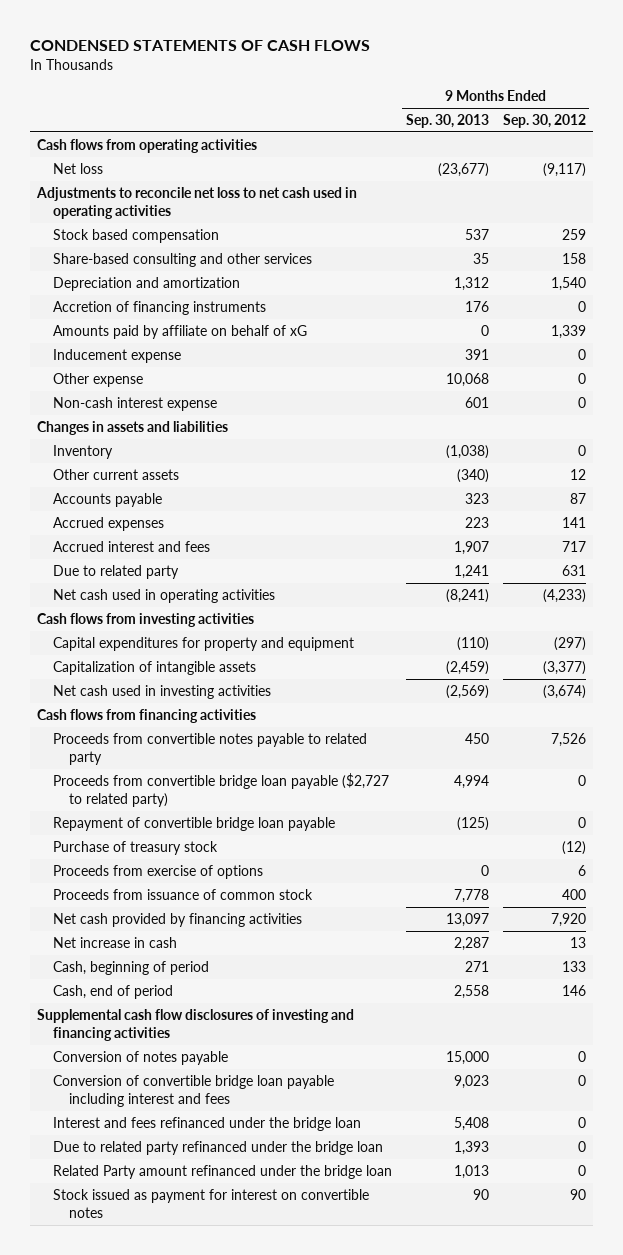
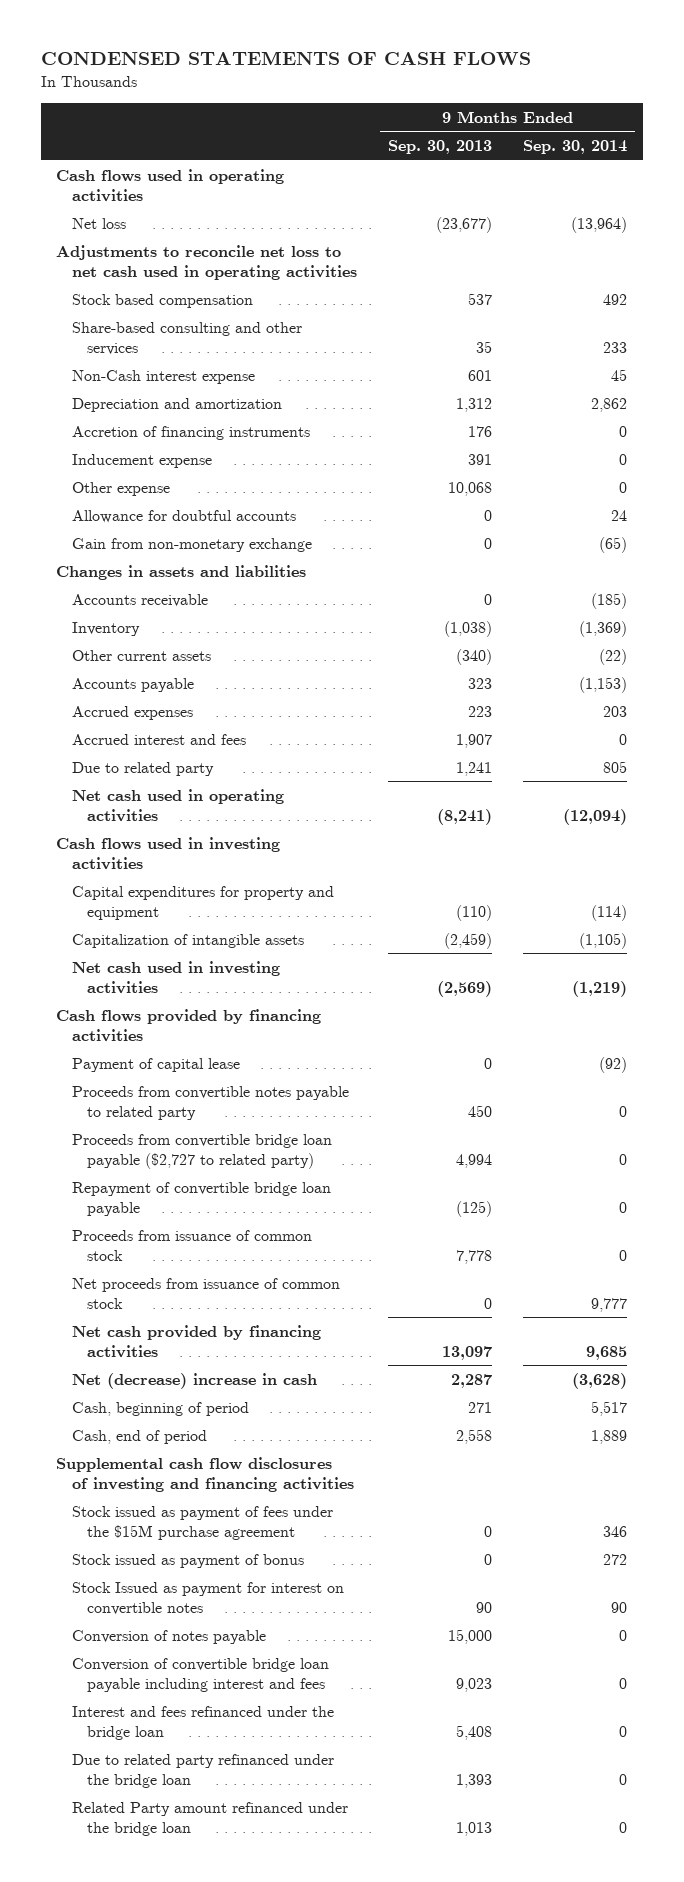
- | 9 Months Ended Sep. 30, 2013 | 9 Months Ended Sep. 30, 2012
+ | 9 Months Ended Sep. 30, 2013 | 9 Months Ended Sep. 30, 2014
- Cash flows from operating activities
+ Cash flows used in operating activities
+ Non-Cash interest expense | 601 | 45
- Amounts paid by affiliate on behalf of xG | 0 | 1,339
- Non-cash interest expense | 601 | 0
+ Allowance for doubtful accounts | 0 | 24
+ Gain from non-monetary exchange | 0 | (65)
+ Accounts receivable | 0 | (185)
- Cash flows from investing activities
+ Cash flows used in investing activities
- Cash flows from financing activities
+ Cash flows provided by financing activities
+ Payment of capital lease | 0 | (92)
- Purchase of treasury stock | | (12)
- Proceeds from exercise of options | 0 | 6
+ Net proceeds from issuance of common stock | 0 | 9,777
- Net increase in cash | 2,287 | 13
+ Net (decrease) increase in cash | 2,287 | (3,628)
+ Stock issued as payment of fees under the $15M purchase agreement | 0 | 346
+ Stock issued as payment of bonus | 0 | 272
+ Stock Issued as payment for interest on convertible notes | 90 | 90
- Stock issued as payment for interest on convertible notes | 90 | 90

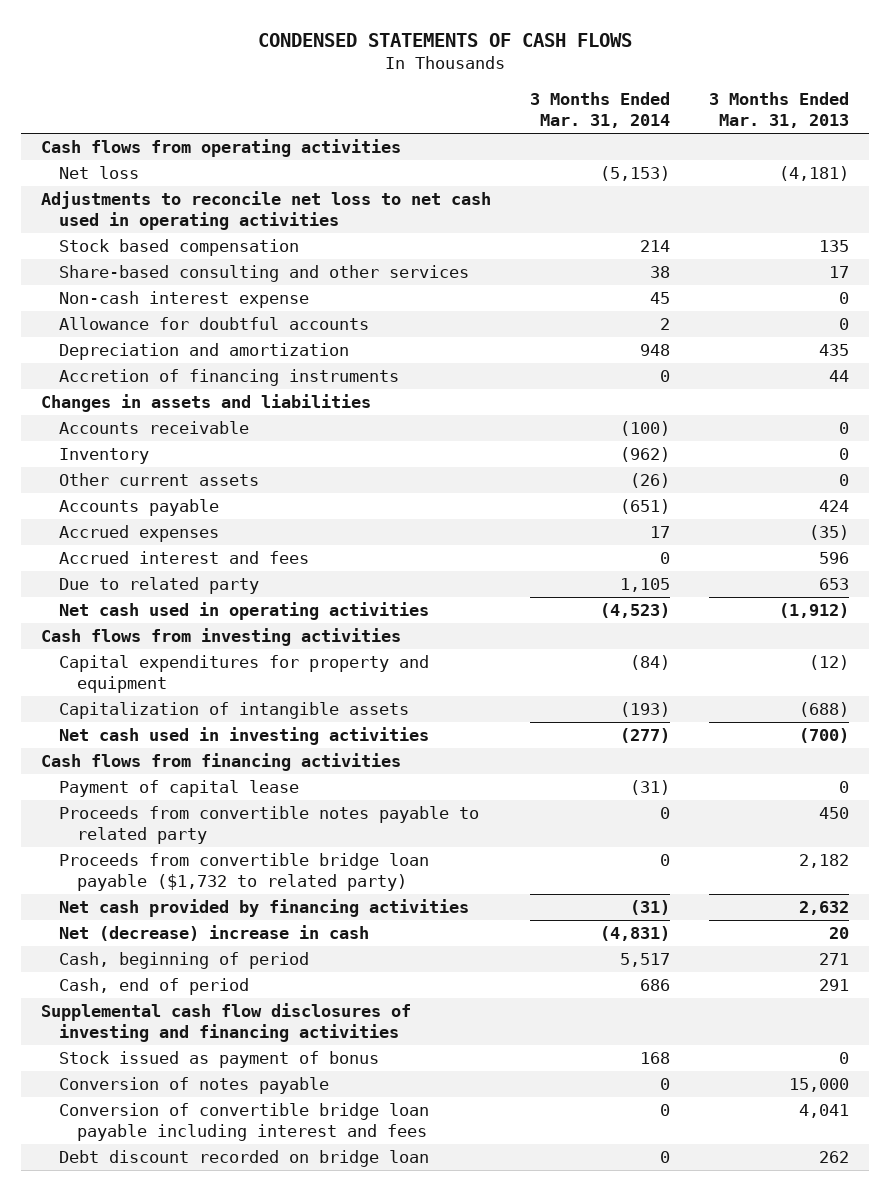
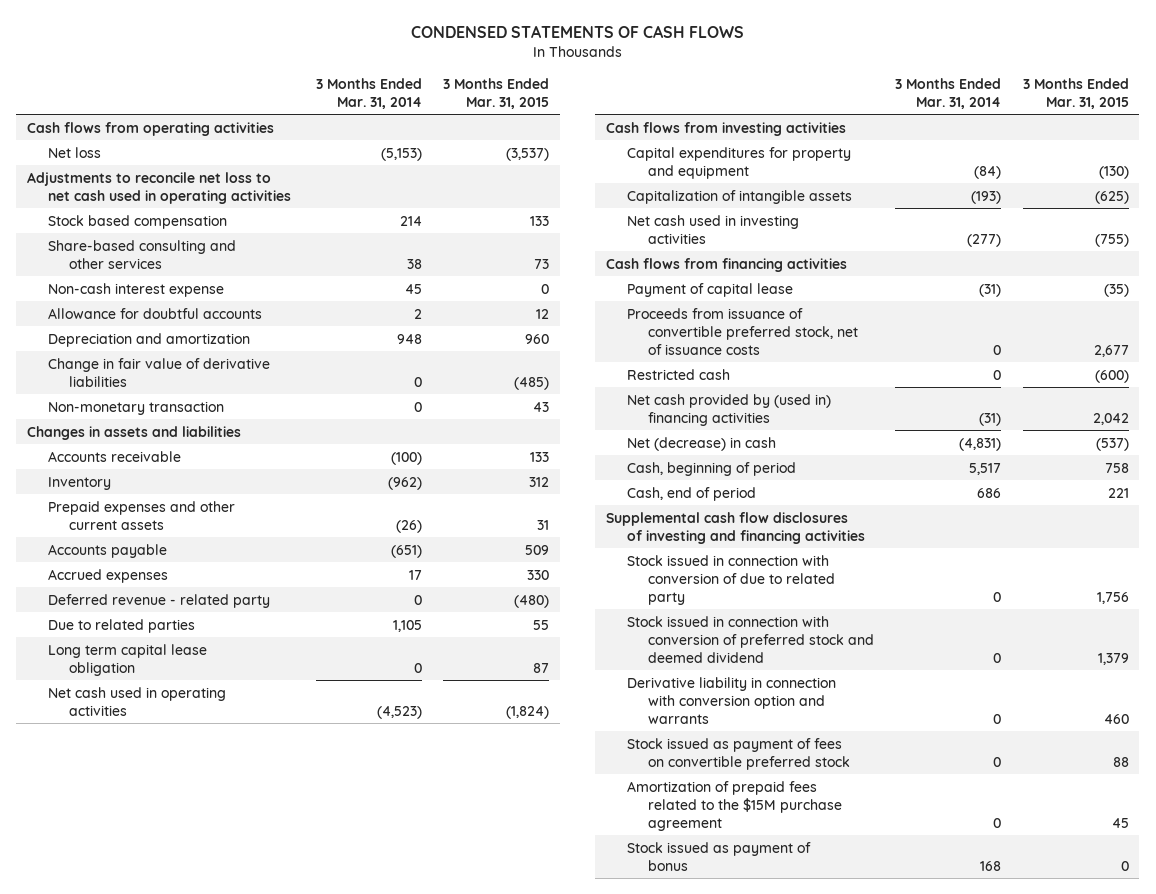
- | 3 Months Ended Mar. 31, 2014 | 3 Months Ended Mar. 31, 2013
+ | 3 Months Ended Mar. 31, 2014 | 3 Months Ended Mar. 31, 2015
- Accretion of financing instruments | 0 | 44
+ Change in fair value of derivative liabilities | 0 | (485)
+ Non-monetary transaction | 0 | 43
- Other current assets | (26) | 0
+ Prepaid expenses and other current assets | (26) | 31
- Accrued interest and fees | 0 | 596
- Due to related party | 1,105 | 653
+ Deferred revenue - related party | 0 | (480)
+ Due to related parties | 1,105 | 55
+ Long term capital lease obligation | 0 | 87
- Proceeds from convertible notes payable to related party | 0 | 450
- Proceeds from convertible bridge loan payable ($1,732 to related party) | 0 | 2,182
- Net cash provided by financing activities | (31) | 2,632
- Net (decrease) increase in cash | (4,831) | 20
+ Proceeds from issuance of convertible preferred stock, net of issuance costs | 0 | 2,677
+ Restricted cash | 0 | (600)
+ Net cash provided by (used in) financing activities | (31) | 2,042
+ Net (decrease) in cash | (4,831) | (537)
+ Stock issued in connection with conversion of due to related party | 0 | 1,756
+ Stock issued in connection with conversion of preferred stock and deemed dividend | 0 | 1,379
+ Derivative liability in connection with conversion option and warrants | 0 | 460
+ Stock issued as payment of fees on convertible preferred stock | 0 | 88
+ Amortization of prepaid fees related to the $15M purchase agreement | 0 | 45
- Conversion of notes payable | 0 | 15,000
- Conversion of convertible bridge loan payable including interest and fees | 0 | 4,041
- Debt discount recorded on bridge loan | 0 | 262

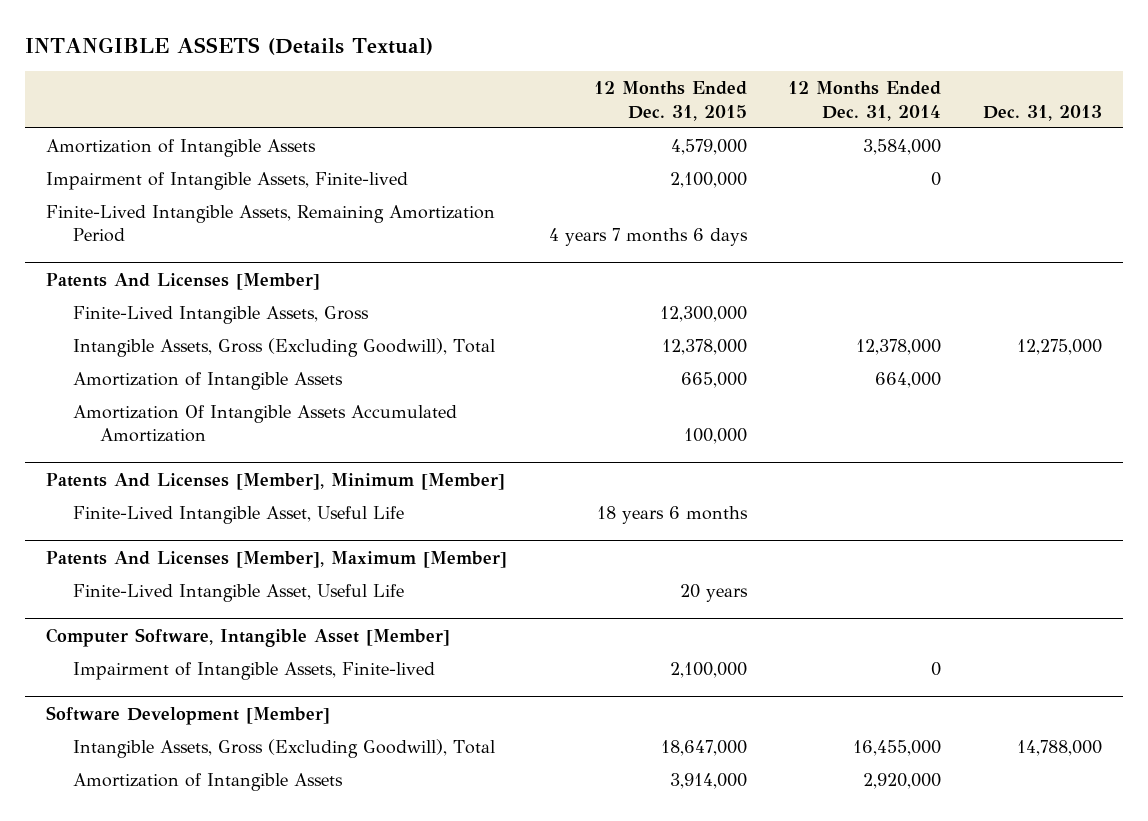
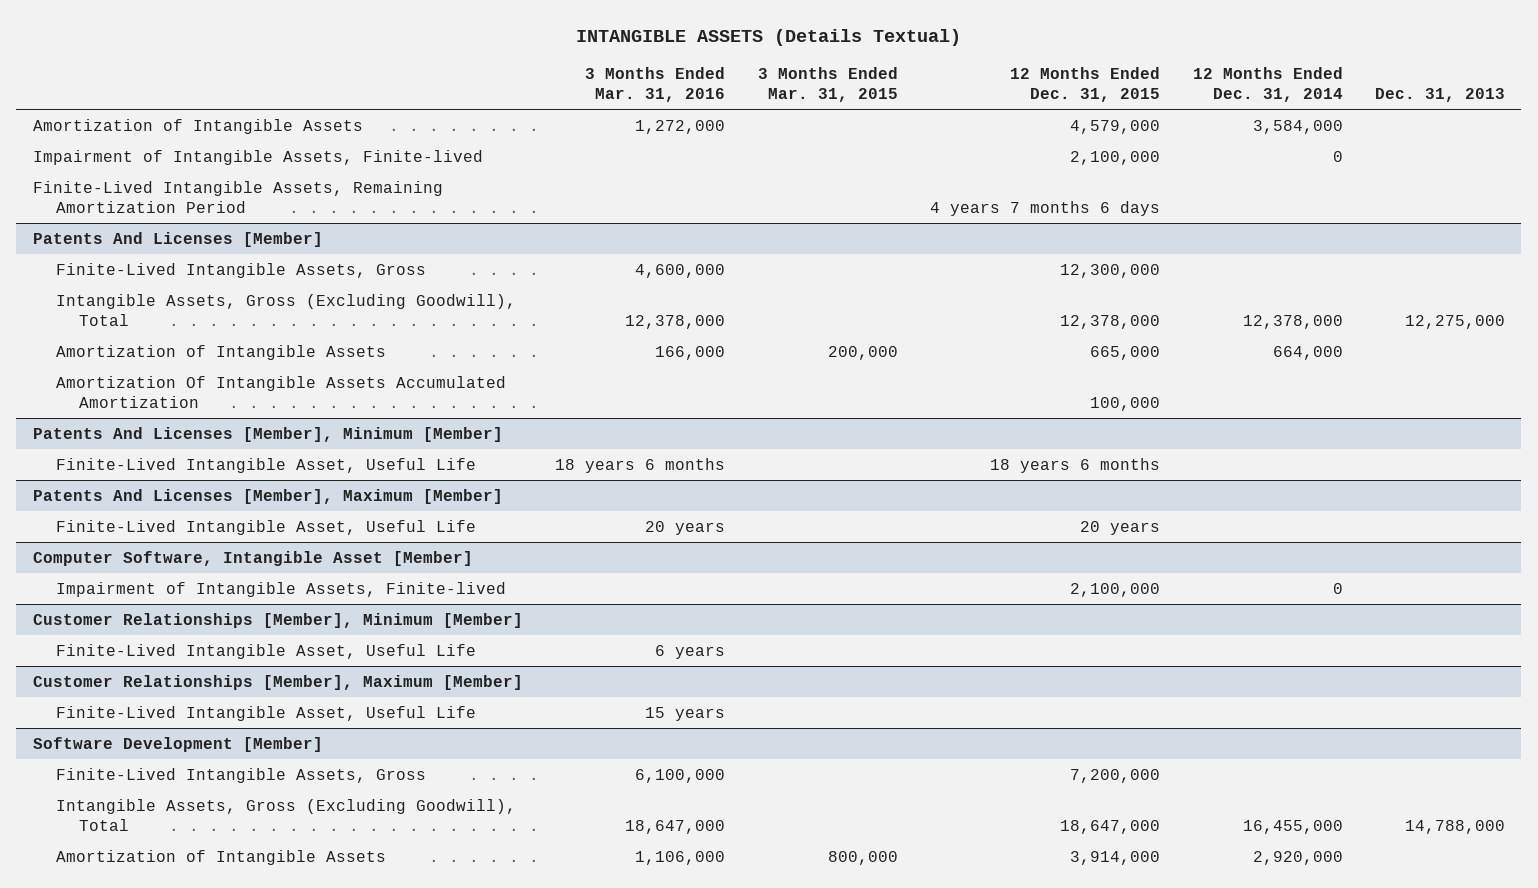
- | 12 Months Ended Dec. 31, 2015 | 12 Months Ended Dec. 31, 2014 | Dec. 31, 2013
+ | 3 Months Ended Mar. 31, 2016 | 3 Months Ended Mar. 31, 2015 | 12 Months Ended Dec. 31, 2015 | 12 Months Ended Dec. 31, 2014 | Dec. 31, 2013
+ Customer Relationships [Member], Minimum [Member]
+ Finite-Lived Intangible Asset, Useful Life | 6 years | | | |
+ Customer Relationships [Member], Maximum [Member]
+ Finite-Lived Intangible Asset, Useful Life | 15 years | | | |
@ Software Development [Member]
+ Finite-Lived Intangible Assets, Gross | 6,100,000 | | 7,200,000 | |

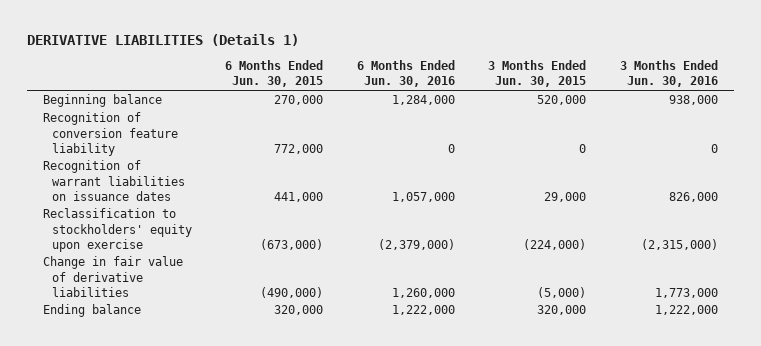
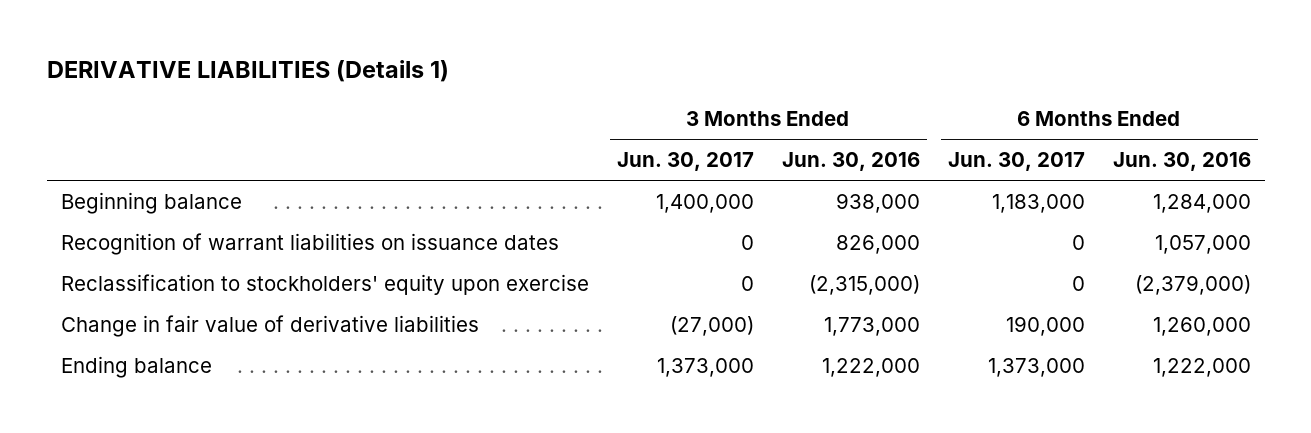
- | 6 Months Ended Jun. 30, 2015 | 6 Months Ended Jun. 30, 2016 | 3 Months Ended Jun. 30, 2015 | 3 Months Ended Jun. 30, 2016
+ | 3 Months Ended Jun. 30, 2017 | 3 Months Ended Jun. 30, 2016 | 6 Months Ended Jun. 30, 2017 | 6 Months Ended Jun. 30, 2016
- Recognition of conversion feature liability | 772,000 | 0 | 0 | 0

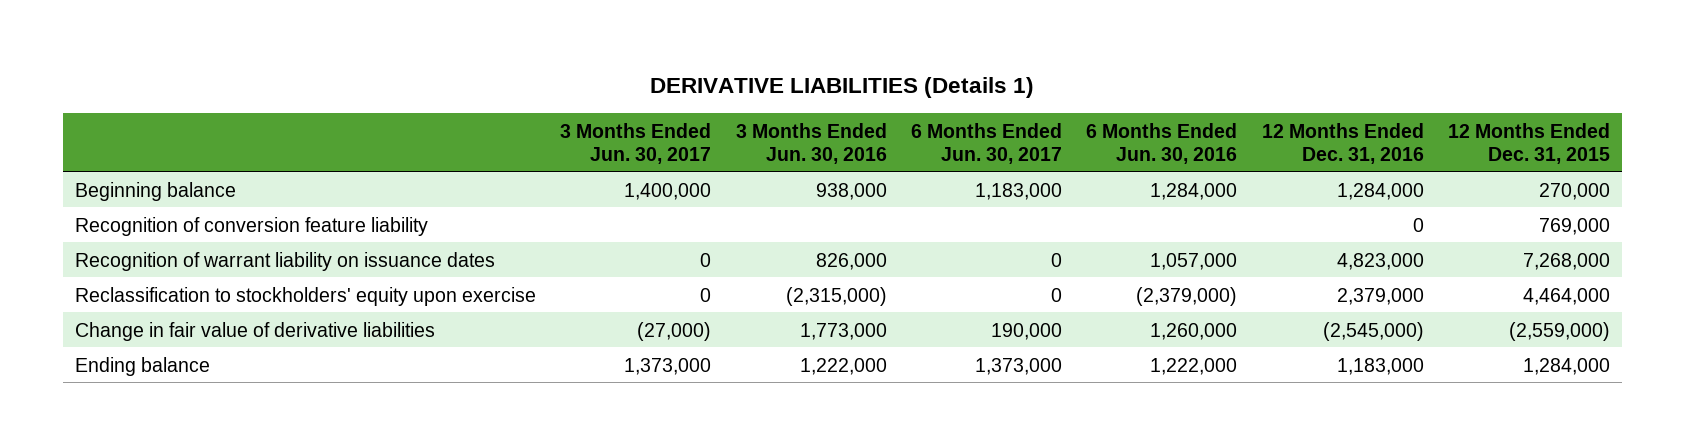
- | 3 Months Ended Jun. 30, 2017 | 3 Months Ended Jun. 30, 2016 | 6 Months Ended Jun. 30, 2017 | 6 Months Ended Jun. 30, 2016
+ | 3 Months Ended Jun. 30, 2017 | 3 Months Ended Jun. 30, 2016 | 6 Months Ended Jun. 30, 2017 | 6 Months Ended Jun. 30, 2016 | 12 Months Ended Dec. 31, 2016 | 12 Months Ended Dec. 31, 2015
- Recognition of warrant liabilities on issuance dates | 0 | 826,000 | 0 | 1,057,000
+ Recognition of conversion feature liability | | | | | 0 | 769,000
+ Recognition of warrant liability on issuance dates | 0 | 826,000 | 0 | 1,057,000 | 4,823,000 | 7,268,000

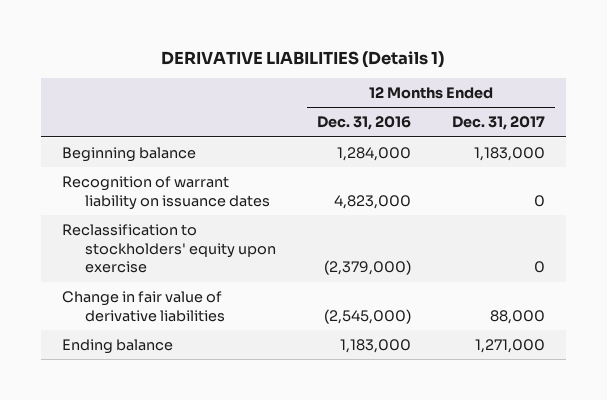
- | 3 Months Ended Jun. 30, 2017 | 3 Months Ended Jun. 30, 2016 | 6 Months Ended Jun. 30, 2017 | 6 Months Ended Jun. 30, 2016 | 12 Months Ended Dec. 31, 2016 | 12 Months Ended Dec. 31, 2015
+ | 12 Months Ended Dec. 31, 2016 | 12 Months Ended Dec. 31, 2017
- Recognition of conversion feature liability | | | | | 0 | 769,000
- Reclassification to stockholders' equity upon exercise | 0 | (2,315,000) | 0 | (2,379,000) | 2,379,000 | 4,464,000
+ Reclassification to stockholders' equity upon exercise | (2,379,000) | 0

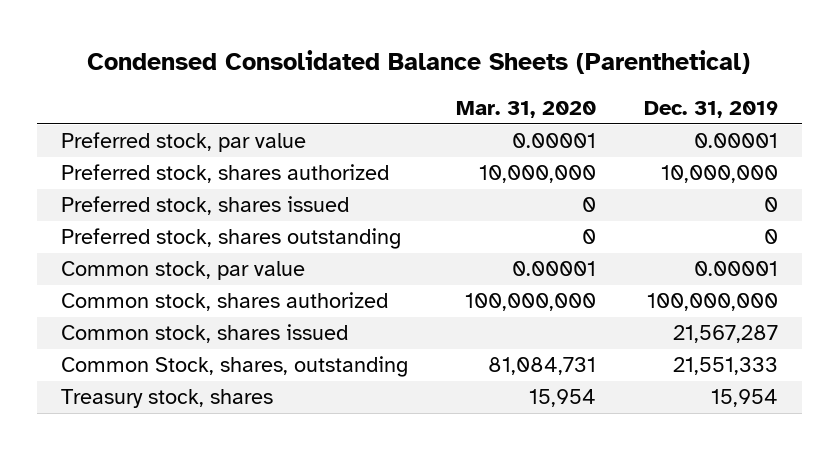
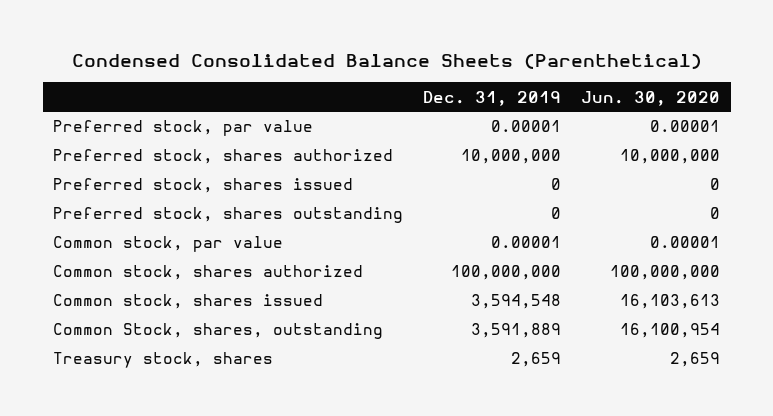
- | Mar. 31, 2020 | Dec. 31, 2019
+ | Dec. 31, 2019 | Jun. 30, 2020
- Common stock, shares issued | | 21,567,287
- Common Stock, shares, outstanding | 81,084,731 | 21,551,333
- Treasury stock, shares | 15,954 | 15,954
+ Common stock, shares issued | 3,594,548 | 16,103,613
+ Common Stock, shares, outstanding | 3,591,889 | 16,100,954
+ Treasury stock, shares | 2,659 | 2,659

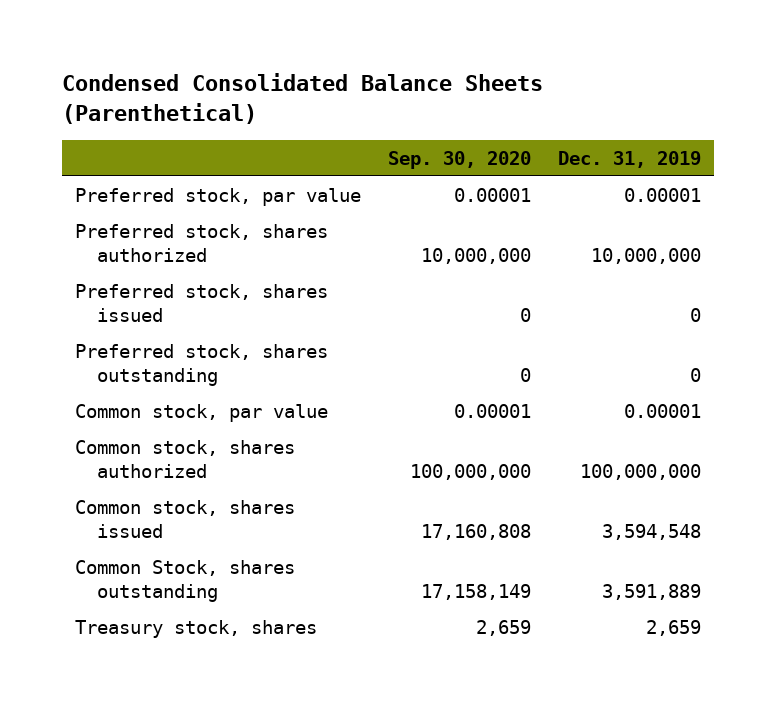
- | Dec. 31, 2019 | Jun. 30, 2020
+ | Sep. 30, 2020 | Dec. 31, 2019
- Common Stock, shares, outstanding | 3,591,889 | 16,100,954
+ Common Stock, shares outstanding | 17,158,149 | 3,591,889

